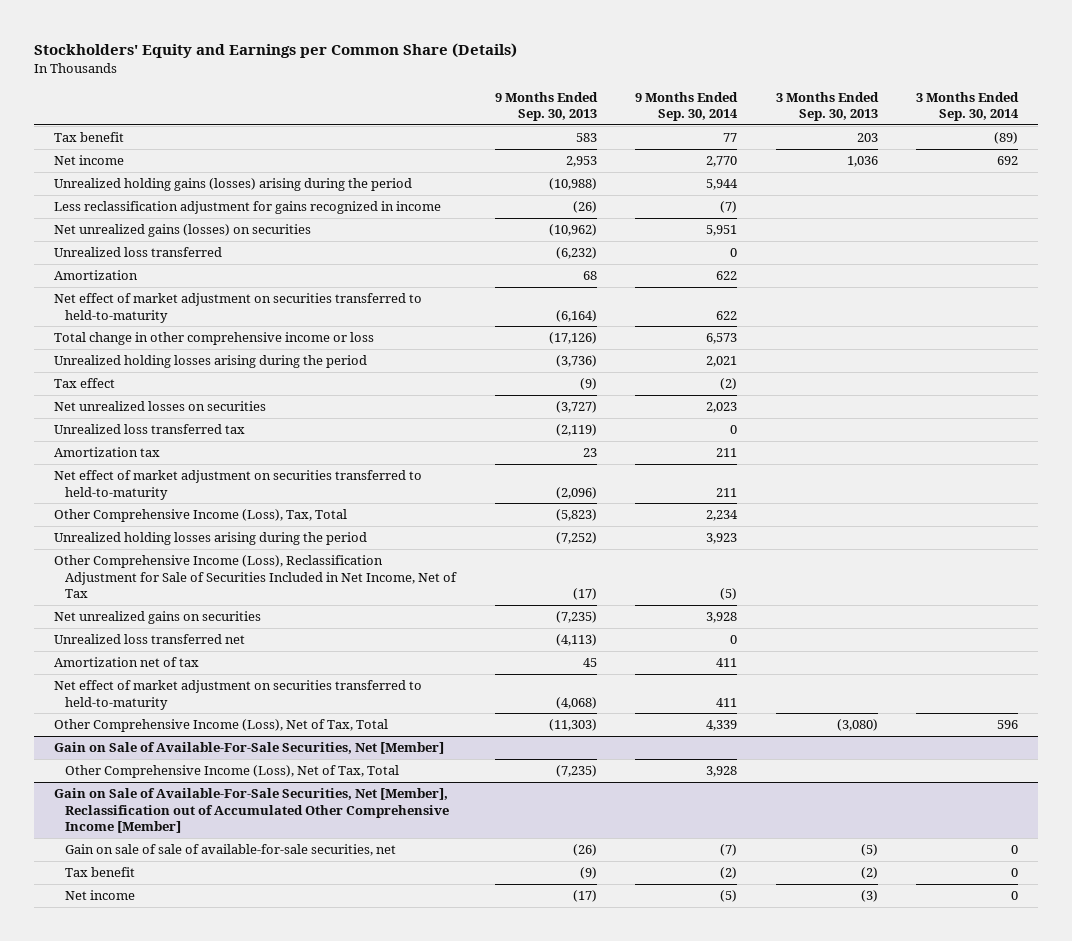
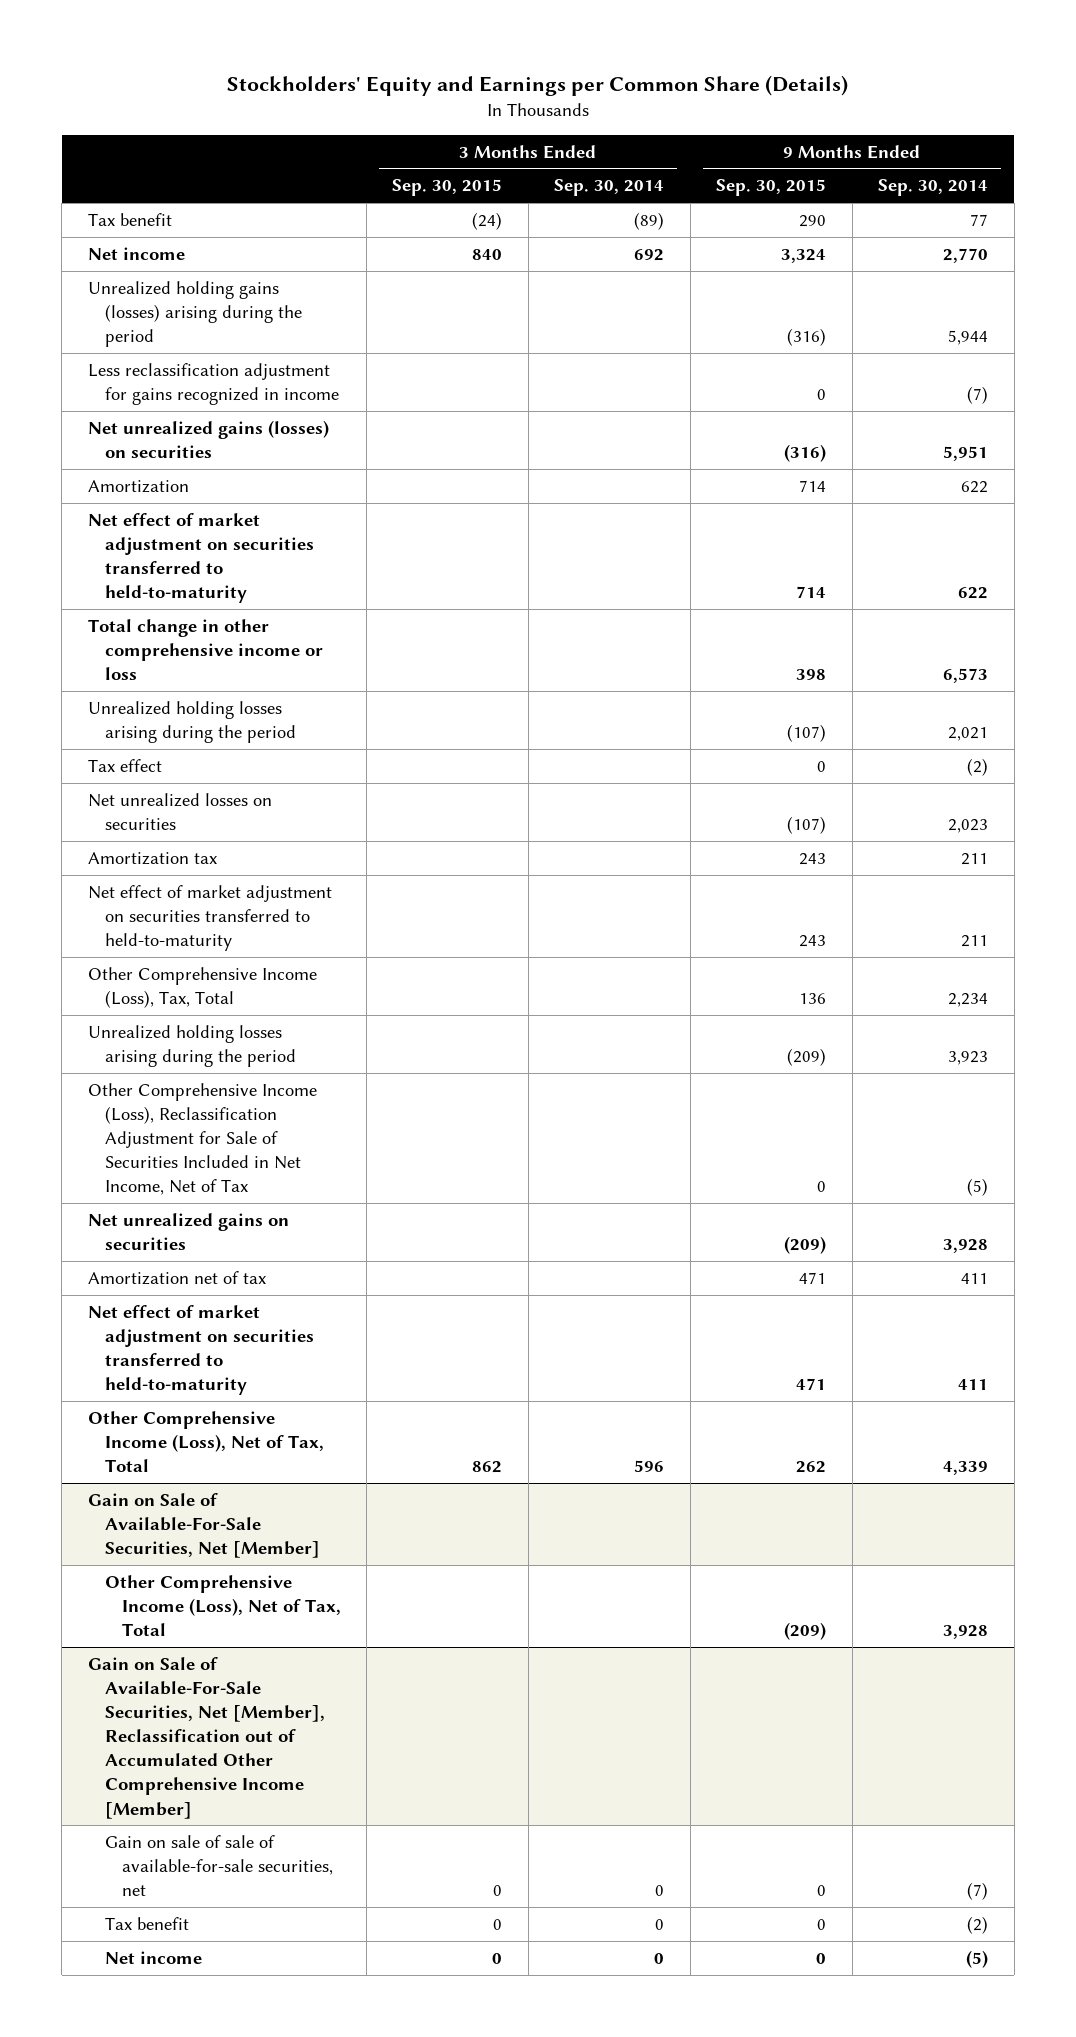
- | 9 Months Ended Sep. 30, 2013 | 9 Months Ended Sep. 30, 2014 | 3 Months Ended Sep. 30, 2013 | 3 Months Ended Sep. 30, 2014
+ | 3 Months Ended Sep. 30, 2015 | 3 Months Ended Sep. 30, 2014 | 9 Months Ended Sep. 30, 2015 | 9 Months Ended Sep. 30, 2014
- Unrealized loss transferred | (6,232) | 0 | |
- Unrealized loss transferred tax | (2,119) | 0 | |
- Unrealized loss transferred net | (4,113) | 0 | |

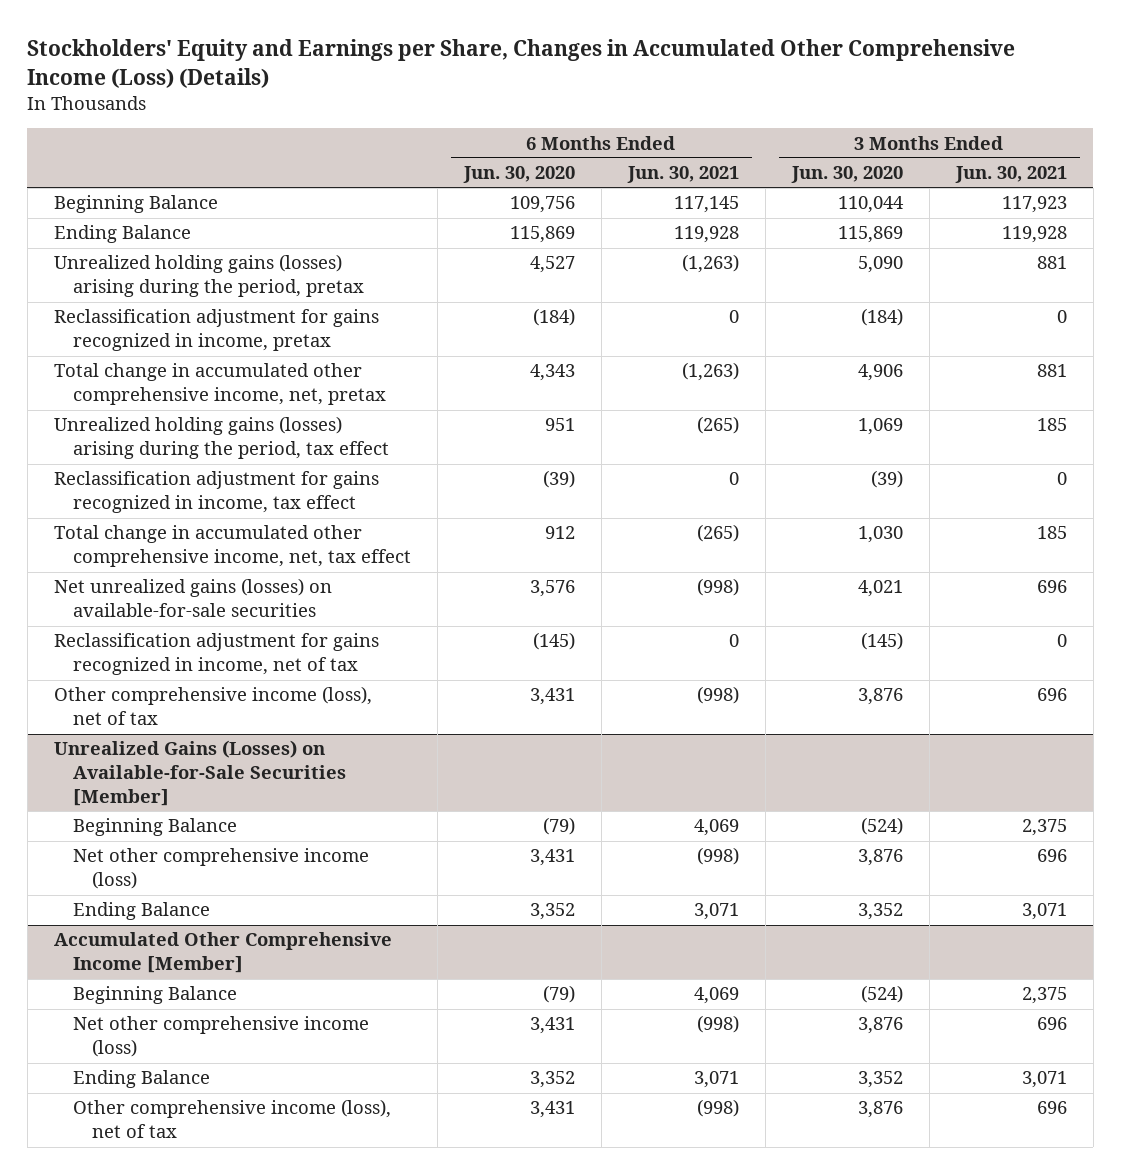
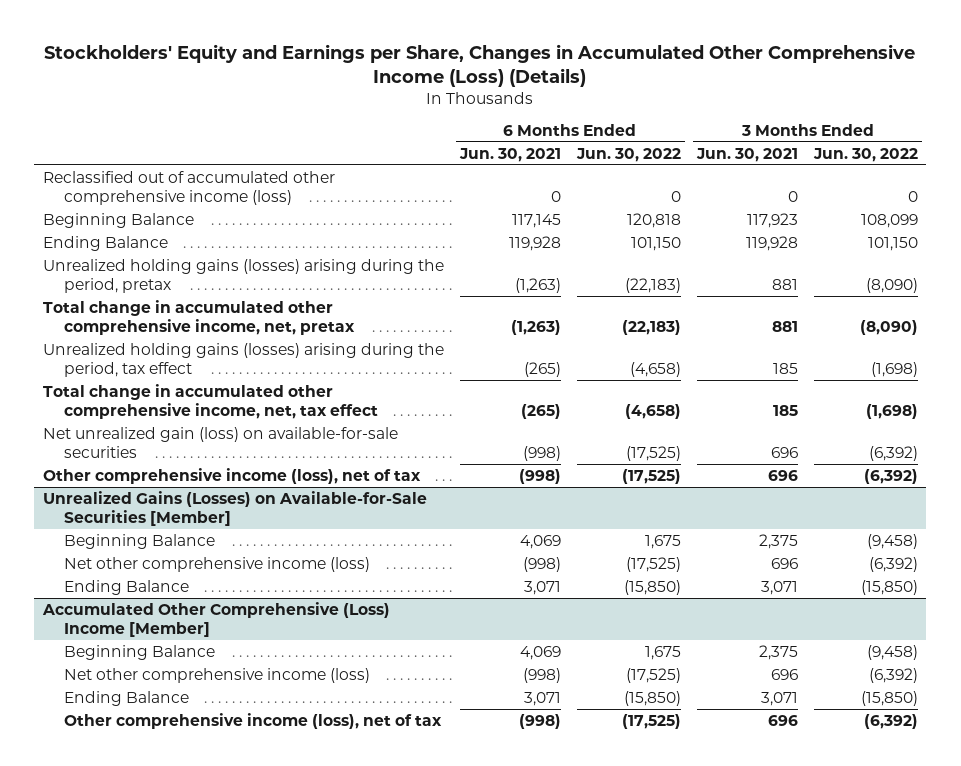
- | 6 Months Ended Jun. 30, 2020 | 6 Months Ended Jun. 30, 2021 | 3 Months Ended Jun. 30, 2020 | 3 Months Ended Jun. 30, 2021
+ | 6 Months Ended Jun. 30, 2021 | 6 Months Ended Jun. 30, 2022 | 3 Months Ended Jun. 30, 2021 | 3 Months Ended Jun. 30, 2022
+ Reclassified out of accumulated other comprehensive income (loss) | 0 | 0 | 0 | 0
- Reclassification adjustment for gains recognized in income, pretax | (184) | 0 | (184) | 0
- Reclassification adjustment for gains recognized in income, tax effect | (39) | 0 | (39) | 0
- Net unrealized gains (losses) on available-for-sale securities | 3,576 | (998) | 4,021 | 696
- Reclassification adjustment for gains recognized in income, net of tax | (145) | 0 | (145) | 0
+ Net unrealized gain (loss) on available-for-sale securities | (998) | (17,525) | 696 | (6,392)
- Accumulated Other Comprehensive Income [Member]
+ Accumulated Other Comprehensive (Loss) Income [Member]

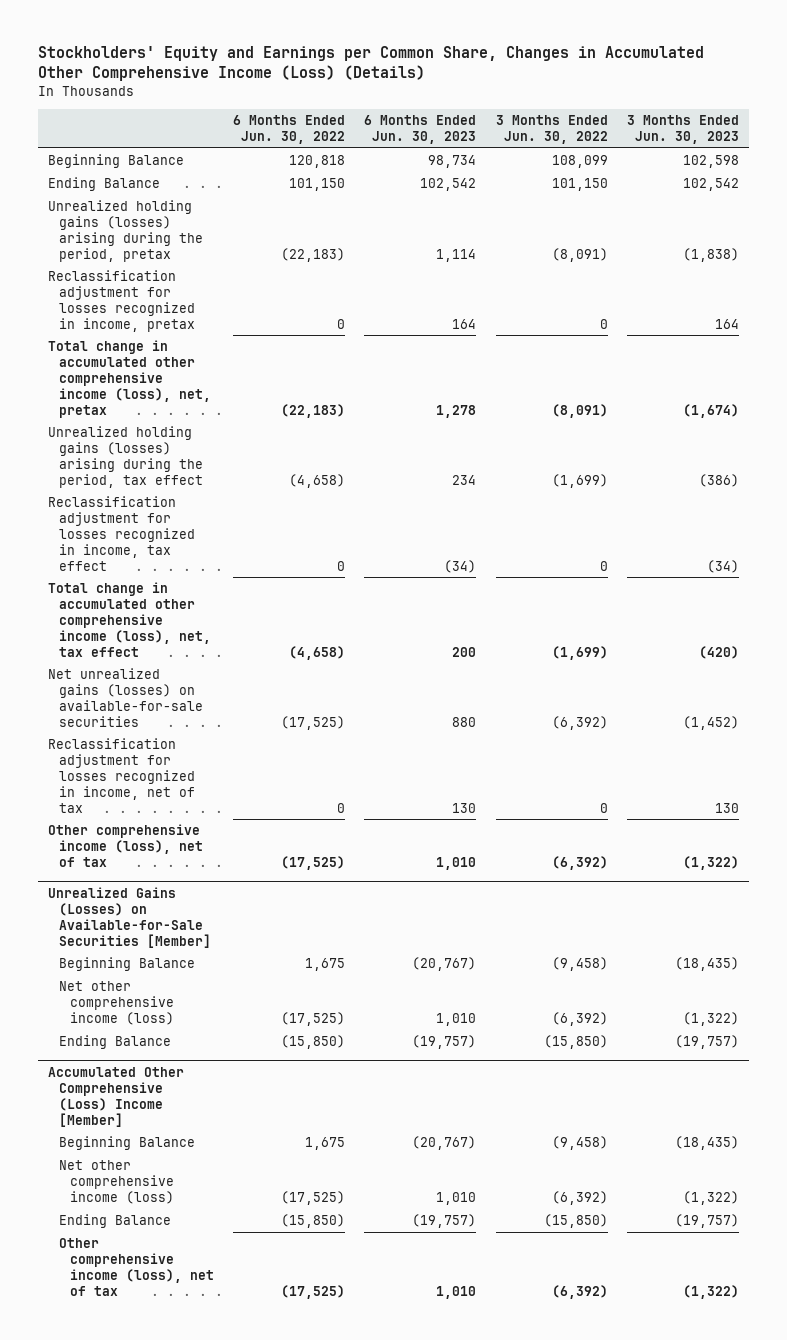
- Stockholders' Equity and Earnings per Share, Changes in Accumulated Other Comprehensive Income (Loss) (Details)
+ Stockholders' Equity and Earnings per Common Share, Changes in Accumulated Other Comprehensive Income (Loss) (Details)
- | 6 Months Ended Jun. 30, 2021 | 6 Months Ended Jun. 30, 2022 | 3 Months Ended Jun. 30, 2021 | 3 Months Ended Jun. 30, 2022
+ | 6 Months Ended Jun. 30, 2022 | 6 Months Ended Jun. 30, 2023 | 3 Months Ended Jun. 30, 2022 | 3 Months Ended Jun. 30, 2023
- Reclassified out of accumulated other comprehensive income (loss) | 0 | 0 | 0 | 0
- Unrealized holding gains (losses) arising during the period, pretax | (1,263) | (22,183) | 881 | (8,090)
- Total change in accumulated other comprehensive income, net, pretax | (1,263) | (22,183) | 881 | (8,090)
- Unrealized holding gains (losses) arising during the period, tax effect | (265) | (4,658) | 185 | (1,698)
- Total change in accumulated other comprehensive income, net, tax effect | (265) | (4,658) | 185 | (1,698)
- Net unrealized gain (loss) on available-for-sale securities | (998) | (17,525) | 696 | (6,392)
+ Unrealized holding gains (losses) arising during the period, pretax | (22,183) | 1,114 | (8,091) | (1,838)
+ Reclassification adjustment for losses recognized in income, pretax | 0 | 164 | 0 | 164
+ Total change in accumulated other comprehensive income (loss), net, pretax | (22,183) | 1,278 | (8,091) | (1,674)
+ Unrealized holding gains (losses) arising during the period, tax effect | (4,658) | 234 | (1,699) | (386)
+ Reclassification adjustment for losses recognized in income, tax effect | 0 | (34) | 0 | (34)
+ Total change in accumulated other comprehensive income (loss), net, tax effect | (4,658) | 200 | (1,699) | (420)
+ Net unrealized gains (losses) on available-for-sale securities | (17,525) | 880 | (6,392) | (1,452)
+ Reclassification adjustment for losses recognized in income, net of tax | 0 | 130 | 0 | 130

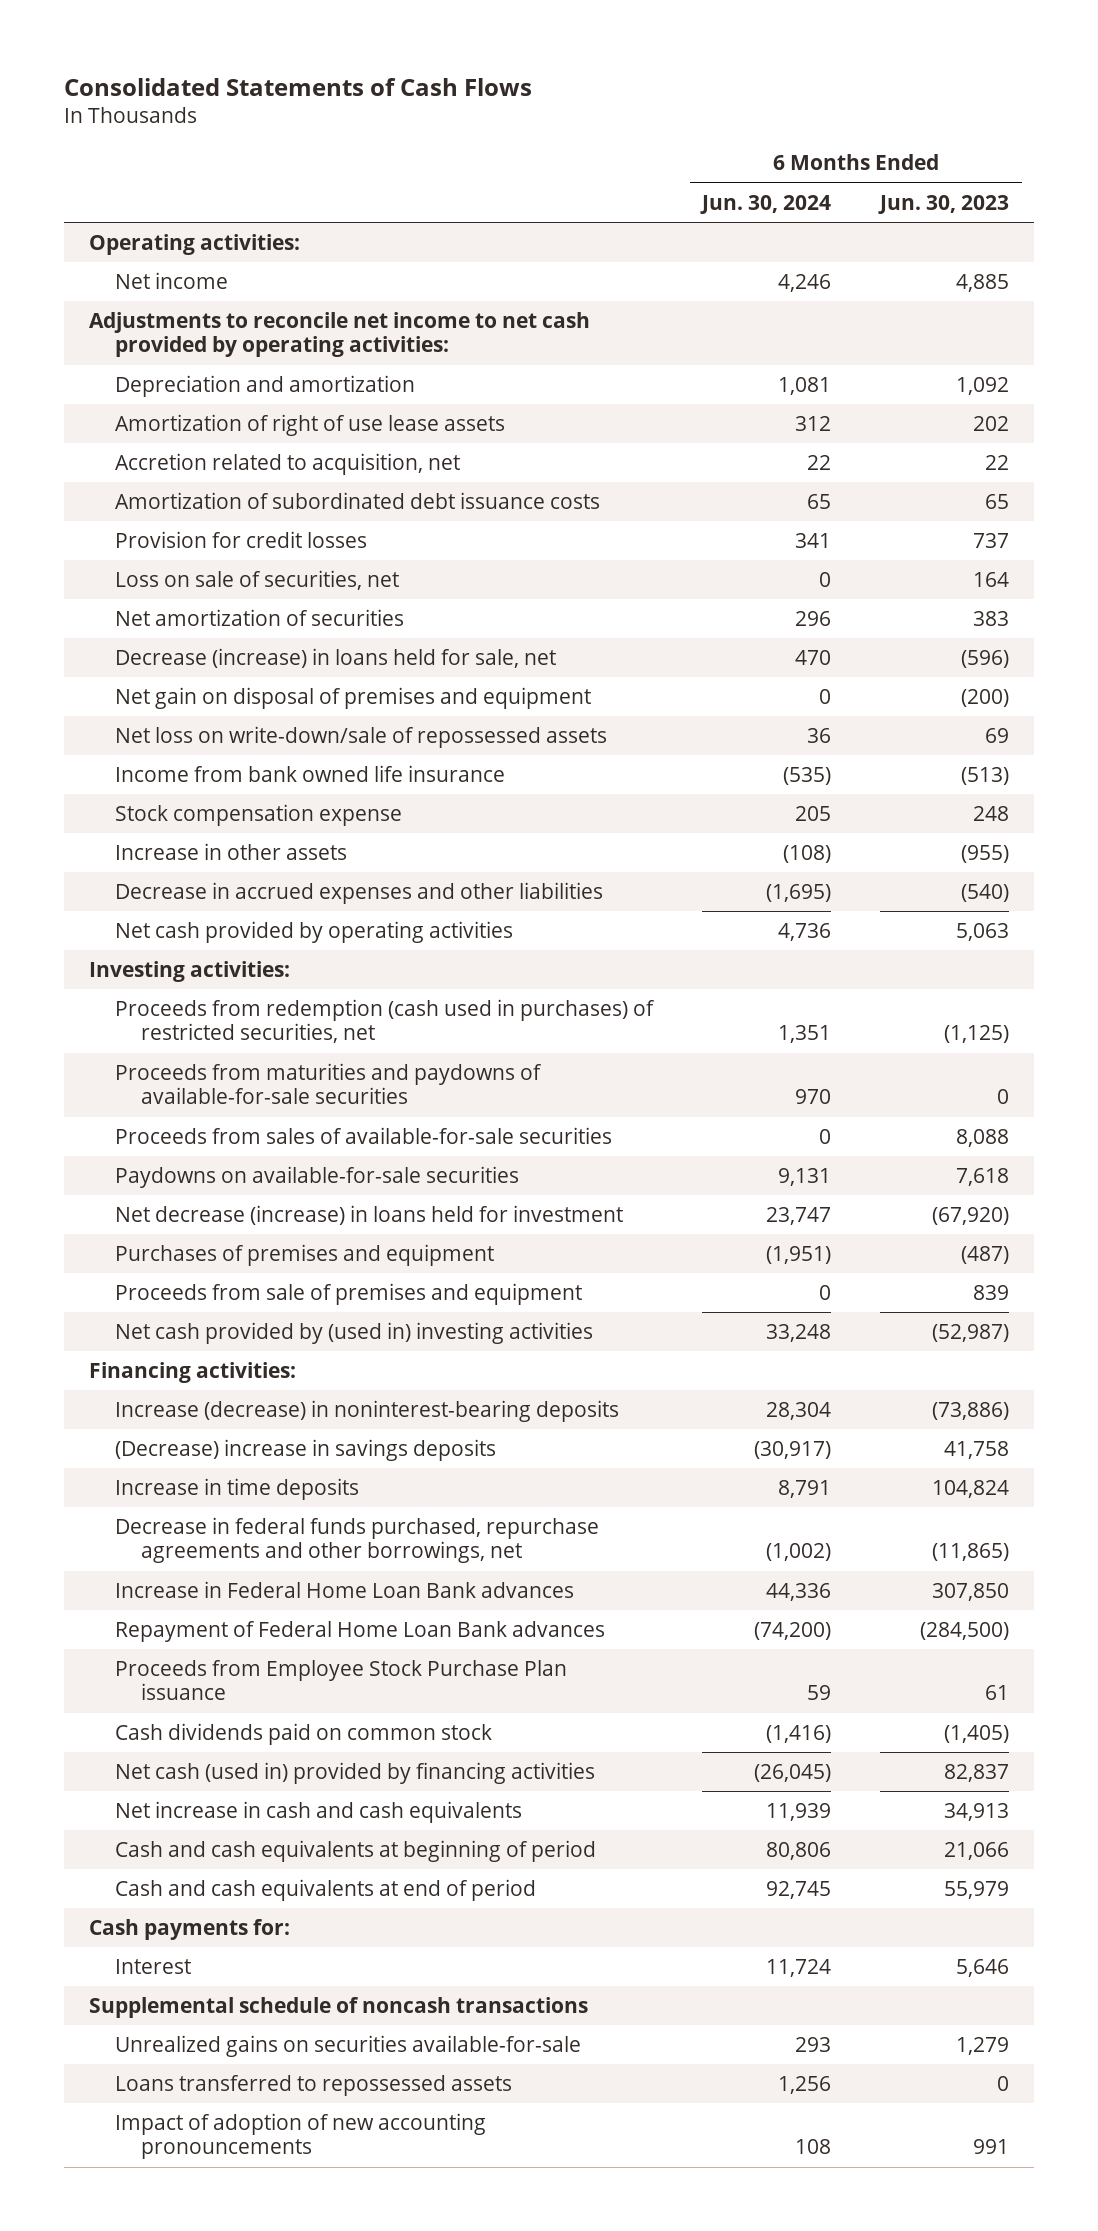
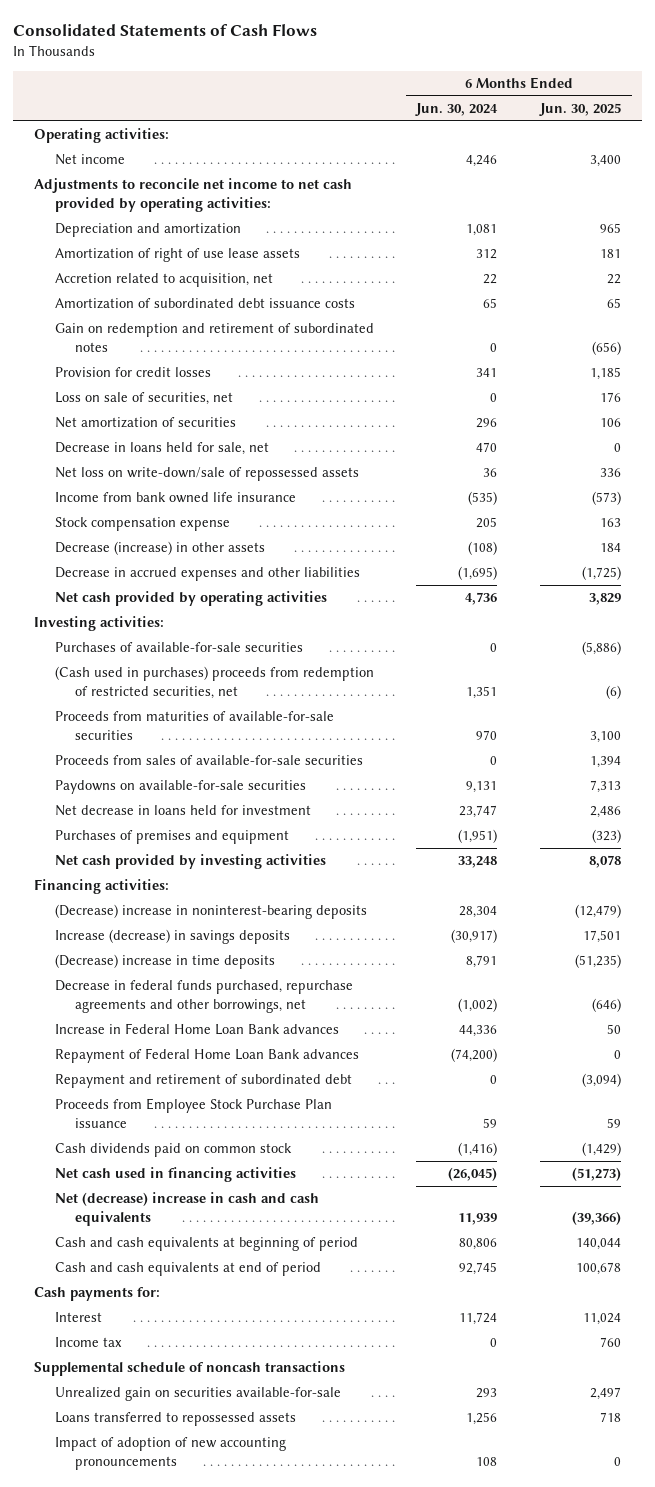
- | 6 Months Ended Jun. 30, 2024 | 6 Months Ended Jun. 30, 2023
+ | 6 Months Ended Jun. 30, 2024 | 6 Months Ended Jun. 30, 2025
+ Gain on redemption and retirement of subordinated notes | 0 | (656)
- Decrease (increase) in loans held for sale, net | 470 | (596)
- Net gain on disposal of premises and equipment | 0 | (200)
+ Decrease in loans held for sale, net | 470 | 0
- Increase in other assets | (108) | (955)
+ Decrease (increase) in other assets | (108) | 184
- Proceeds from redemption (cash used in purchases) of restricted securities, net | 1,351 | (1,125)
- Proceeds from maturities and paydowns of available-for-sale securities | 970 | 0
+ Purchases of available-for-sale securities | 0 | (5,886)
+ (Cash used in purchases) proceeds from redemption of restricted securities, net | 1,351 | (6)
+ Proceeds from maturities of available-for-sale securities | 970 | 3,100
- Net decrease (increase) in loans held for investment | 23,747 | (67,920)
+ Net decrease in loans held for investment | 23,747 | 2,486
- Proceeds from sale of premises and equipment | 0 | 839
- Net cash provided by (used in) investing activities | 33,248 | (52,987)
+ Net cash provided by investing activities | 33,248 | 8,078
- Increase (decrease) in noninterest-bearing deposits | 28,304 | (73,886)
- (Decrease) increase in savings deposits | (30,917) | 41,758
- Increase in time deposits | 8,791 | 104,824
+ (Decrease) increase in noninterest-bearing deposits | 28,304 | (12,479)
+ Increase (decrease) in savings deposits | (30,917) | 17,501
+ (Decrease) increase in time deposits | 8,791 | (51,235)
+ Repayment and retirement of subordinated debt | 0 | (3,094)
- Net cash (used in) provided by financing activities | (26,045) | 82,837
- Net increase in cash and cash equivalents | 11,939 | 34,913
+ Net cash used in financing activities | (26,045) | (51,273)
+ Net (decrease) increase in cash and cash equivalents | 11,939 | (39,366)
+ Income tax | 0 | 760
- Unrealized gains on securities available-for-sale | 293 | 1,279
+ Unrealized gain on securities available-for-sale | 293 | 2,497

